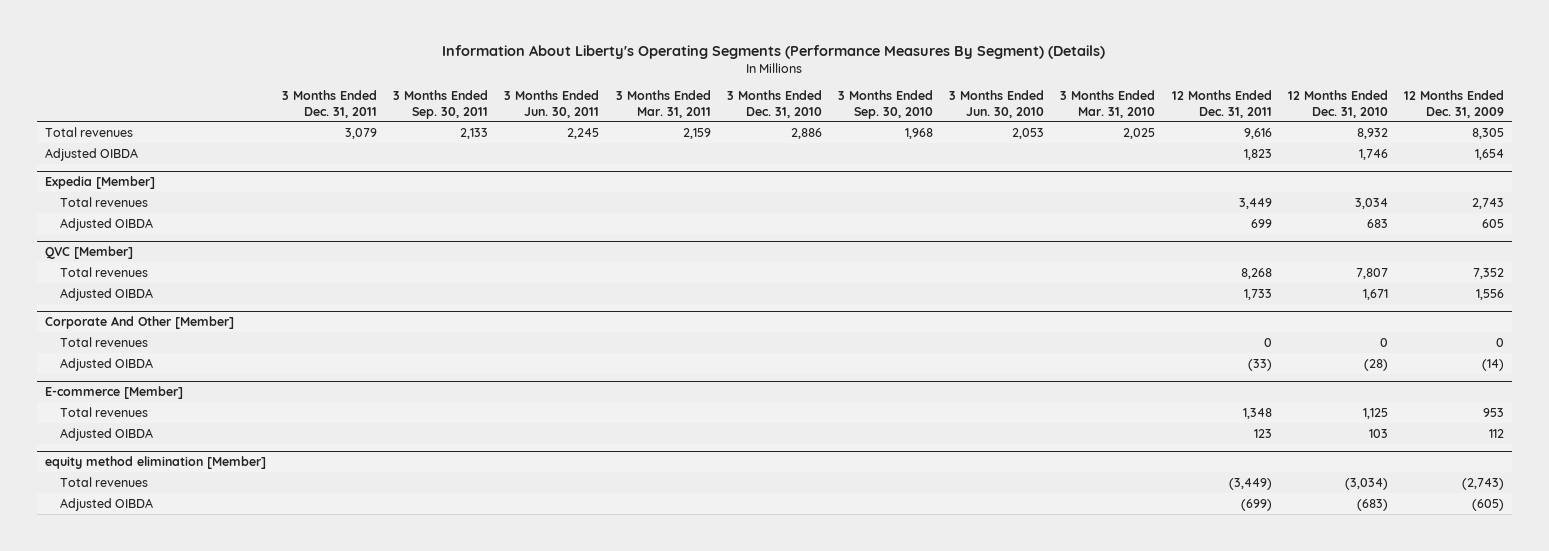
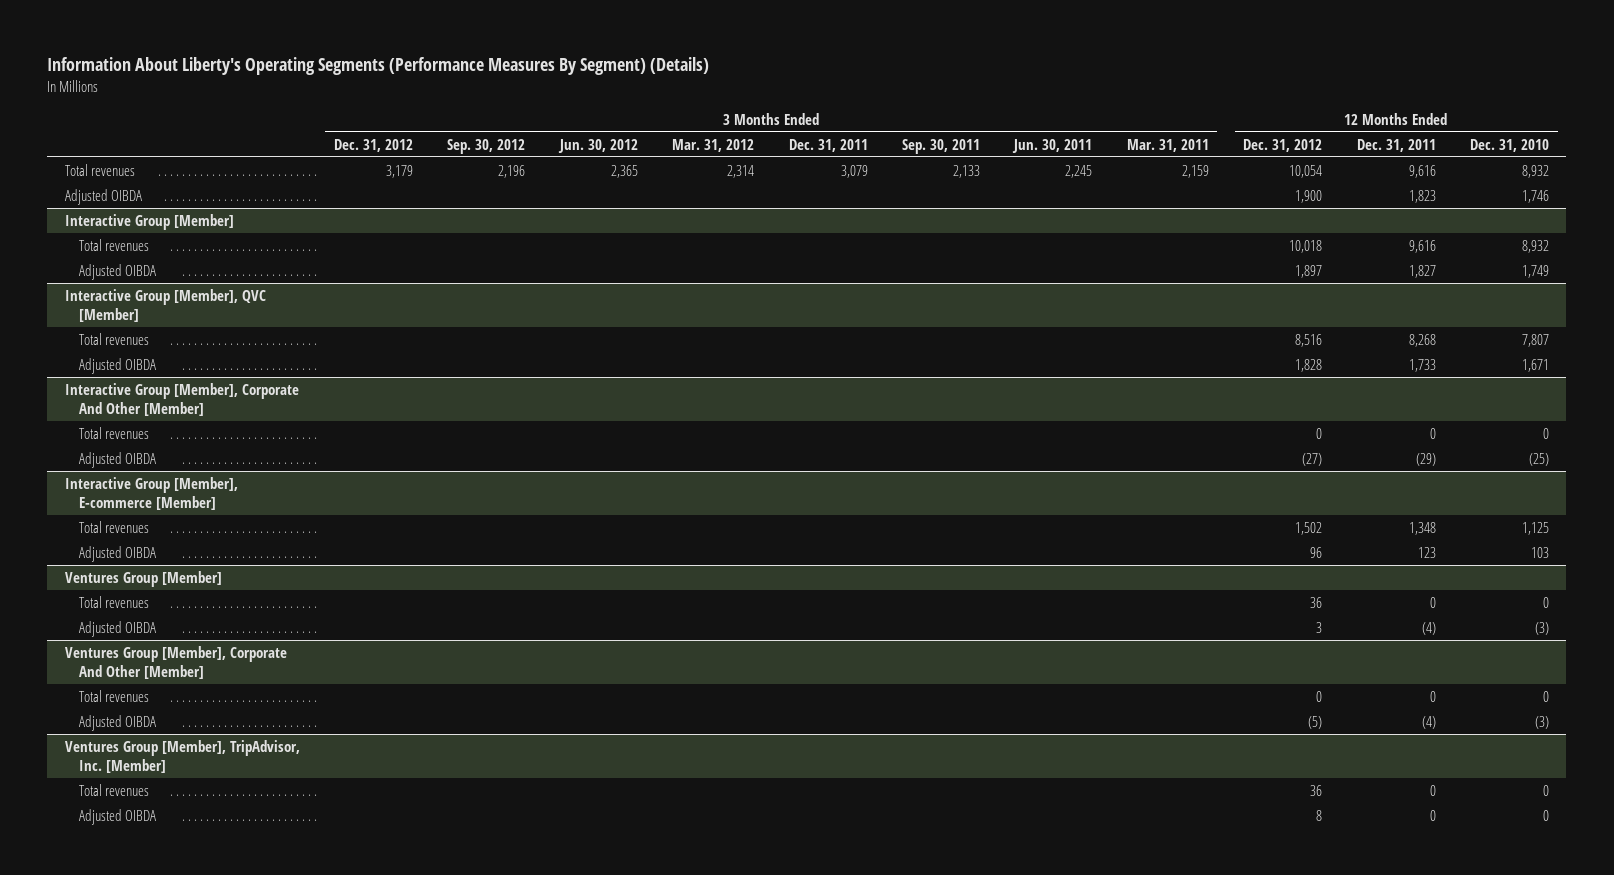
- | 3 Months Ended Dec. 31, 2011 | 3 Months Ended Sep. 30, 2011 | 3 Months Ended Jun. 30, 2011 | 3 Months Ended Mar. 31, 2011 | 3 Months Ended Dec. 31, 2010 | 3 Months Ended Sep. 30, 2010 | 3 Months Ended Jun. 30, 2010 | 3 Months Ended Mar. 31, 2010 | 12 Months Ended Dec. 31, 2011 | 12 Months Ended Dec. 31, 2010 | 12 Months Ended Dec. 31, 2009
+ | 3 Months Ended Dec. 31, 2012 | 3 Months Ended Sep. 30, 2012 | 3 Months Ended Jun. 30, 2012 | 3 Months Ended Mar. 31, 2012 | 3 Months Ended Dec. 31, 2011 | 3 Months Ended Sep. 30, 2011 | 3 Months Ended Jun. 30, 2011 | 3 Months Ended Mar. 31, 2011 | 12 Months Ended Dec. 31, 2012 | 12 Months Ended Dec. 31, 2011 | 12 Months Ended Dec. 31, 2010
- Expedia [Member]
- Total revenues | | | | | | | | | 3,449 | 3,034 | 2,743
- Adjusted OIBDA | | | | | | | | | 699 | 683 | 605
- QVC [Member]
+ Interactive Group [Member]
+ Total revenues | | | | | | | | | 10,018 | 9,616 | 8,932
+ Adjusted OIBDA | | | | | | | | | 1,897 | 1,827 | 1,749
+ Interactive Group [Member], QVC [Member]
- Corporate And Other [Member]
+ Interactive Group [Member], Corporate And Other [Member]
- Adjusted OIBDA | | | | | | | | | (33) | (28) | (14)
- E-commerce [Member]
+ Adjusted OIBDA | | | | | | | | | (27) | (29) | (25)
+ Interactive Group [Member], E-commerce [Member]
- equity method elimination [Member]
- Total revenues | | | | | | | | | (3,449) | (3,034) | (2,743)
- Adjusted OIBDA | | | | | | | | | (699) | (683) | (605)
+ Ventures Group [Member]
+ Total revenues | | | | | | | | | 36 | 0 | 0
+ Adjusted OIBDA | | | | | | | | | 3 | (4) | (3)
+ Ventures Group [Member], Corporate And Other [Member]
+ Total revenues | | | | | | | | | 0 | 0 | 0
+ Adjusted OIBDA | | | | | | | | | (5) | (4) | (3)
+ Ventures Group [Member], TripAdvisor, Inc. [Member]
+ Total revenues | | | | | | | | | 36 | 0 | 0
+ Adjusted OIBDA | | | | | | | | | 8 | 0 | 0

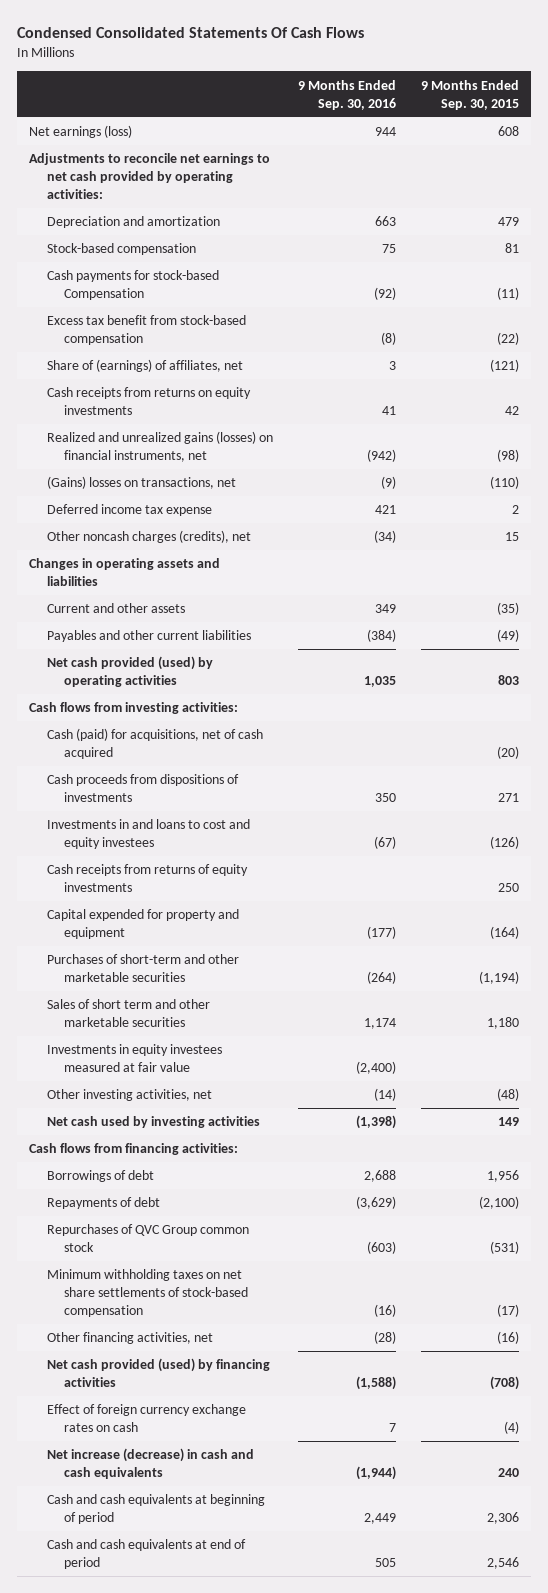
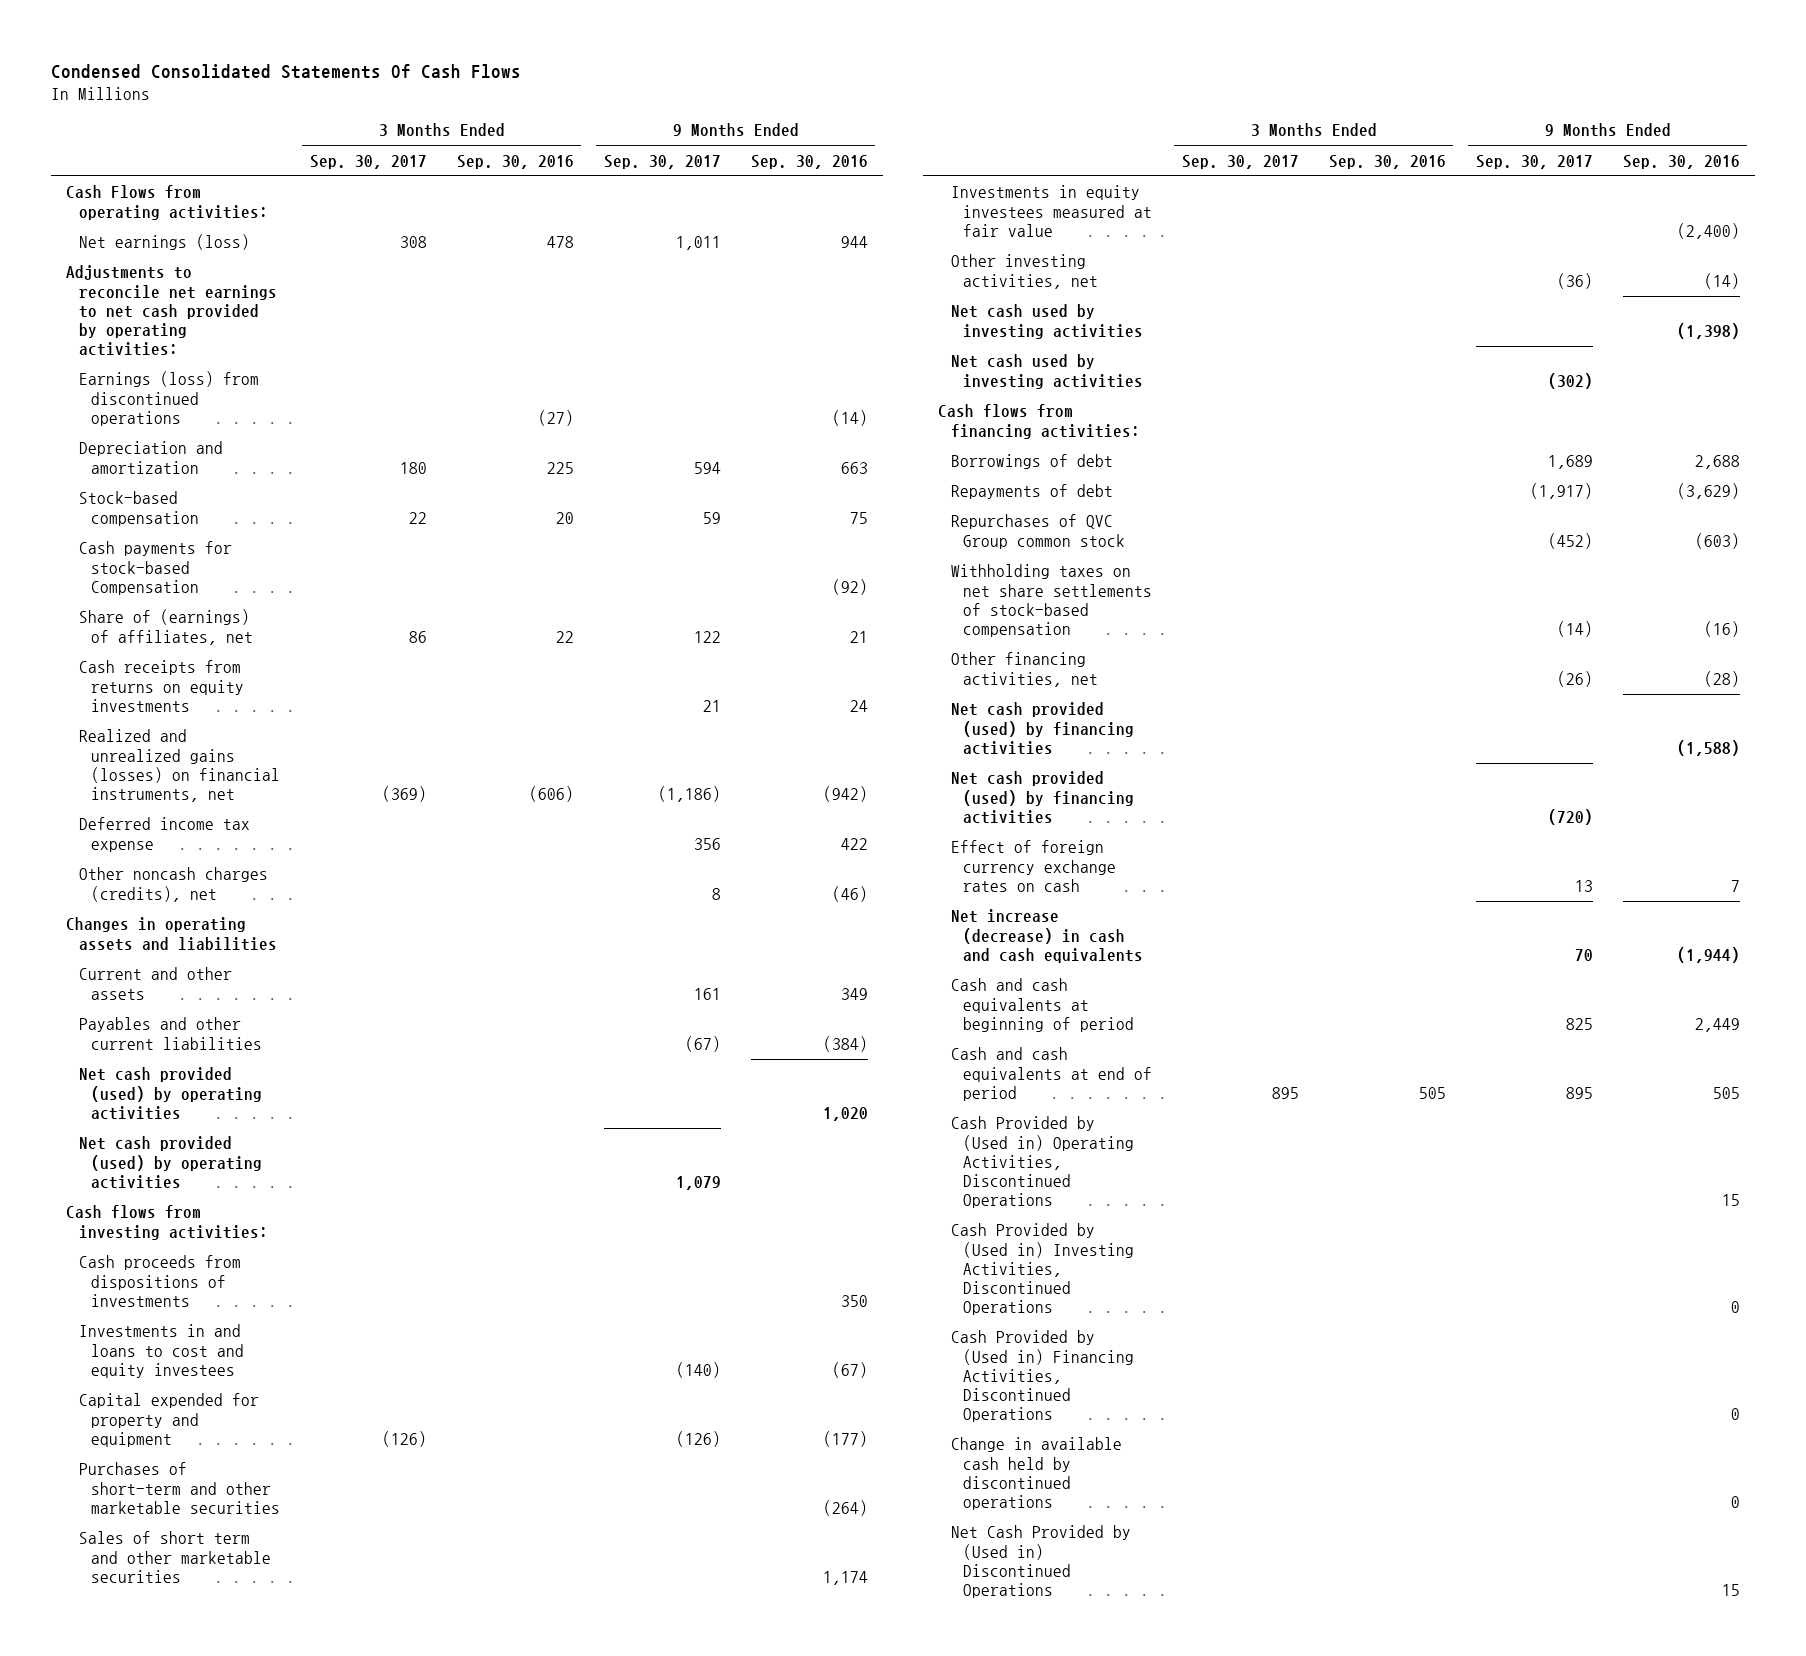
- | 9 Months Ended Sep. 30, 2016 | 9 Months Ended Sep. 30, 2015
+ | 3 Months Ended Sep. 30, 2017 | 3 Months Ended Sep. 30, 2016 | 9 Months Ended Sep. 30, 2017 | 9 Months Ended Sep. 30, 2016
+ Cash Flows from operating activities:
+ Earnings (loss) from discontinued operations | | (27) | | (14)
- Excess tax benefit from stock-based compensation | (8) | (22)
- Share of (earnings) of affiliates, net | 3 | (121)
- Cash receipts from returns on equity investments | 41 | 42
+ Share of (earnings) of affiliates, net | 86 | 22 | 122 | 21
+ Cash receipts from returns on equity investments | | | 21 | 24
- (Gains) losses on transactions, net | (9) | (110)
- Deferred income tax expense | 421 | 2
- Other noncash charges (credits), net | (34) | 15
+ Deferred income tax expense | | | 356 | 422
+ Other noncash charges (credits), net | | | 8 | (46)
- Net cash provided (used) by operating activities | 1,035 | 803
+ Net cash provided (used) by operating activities | | | | 1,020
+ Net cash provided (used) by operating activities | | | 1,079 |
- Cash (paid) for acquisitions, net of cash acquired | | (20)
- Cash receipts from returns of equity investments | | 250
+ Net cash used by investing activities | | | (302) |
- Minimum withholding taxes on net share settlements of stock-based compensation | (16) | (17)
+ Withholding taxes on net share settlements of stock-based compensation | | | (14) | (16)
+ Net cash provided (used) by financing activities | | | (720) |
+ Cash Provided by (Used in) Operating Activities, Discontinued Operations | | | | 15
+ Cash Provided by (Used in) Investing Activities, Discontinued Operations | | | | 0
+ Cash Provided by (Used in) Financing Activities, Discontinued Operations | | | | 0
+ Change in available cash held by discontinued operations | | | | 0
+ Net Cash Provided by (Used in) Discontinued Operations | | | | 15

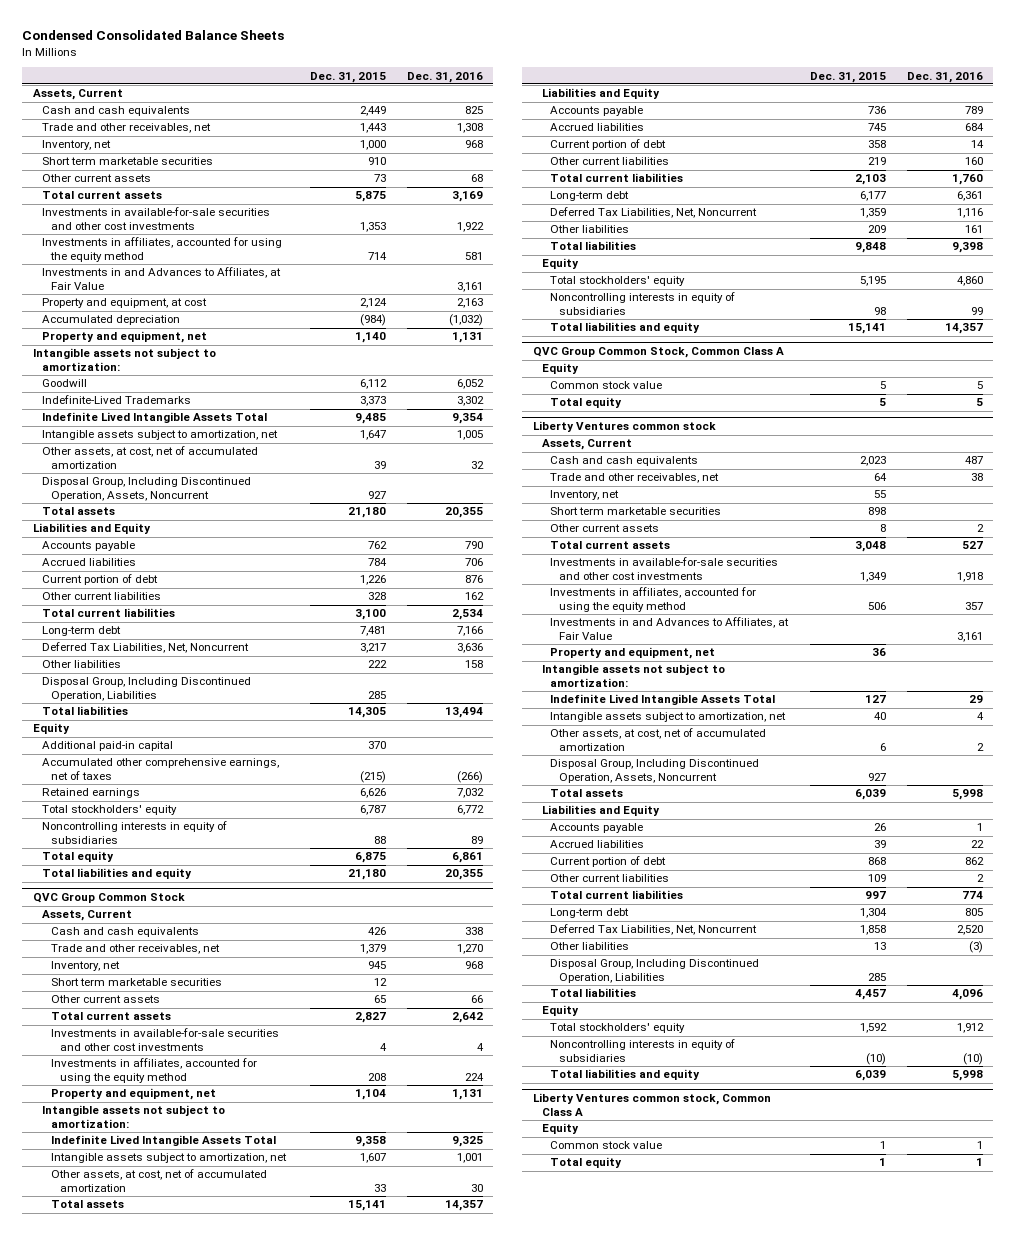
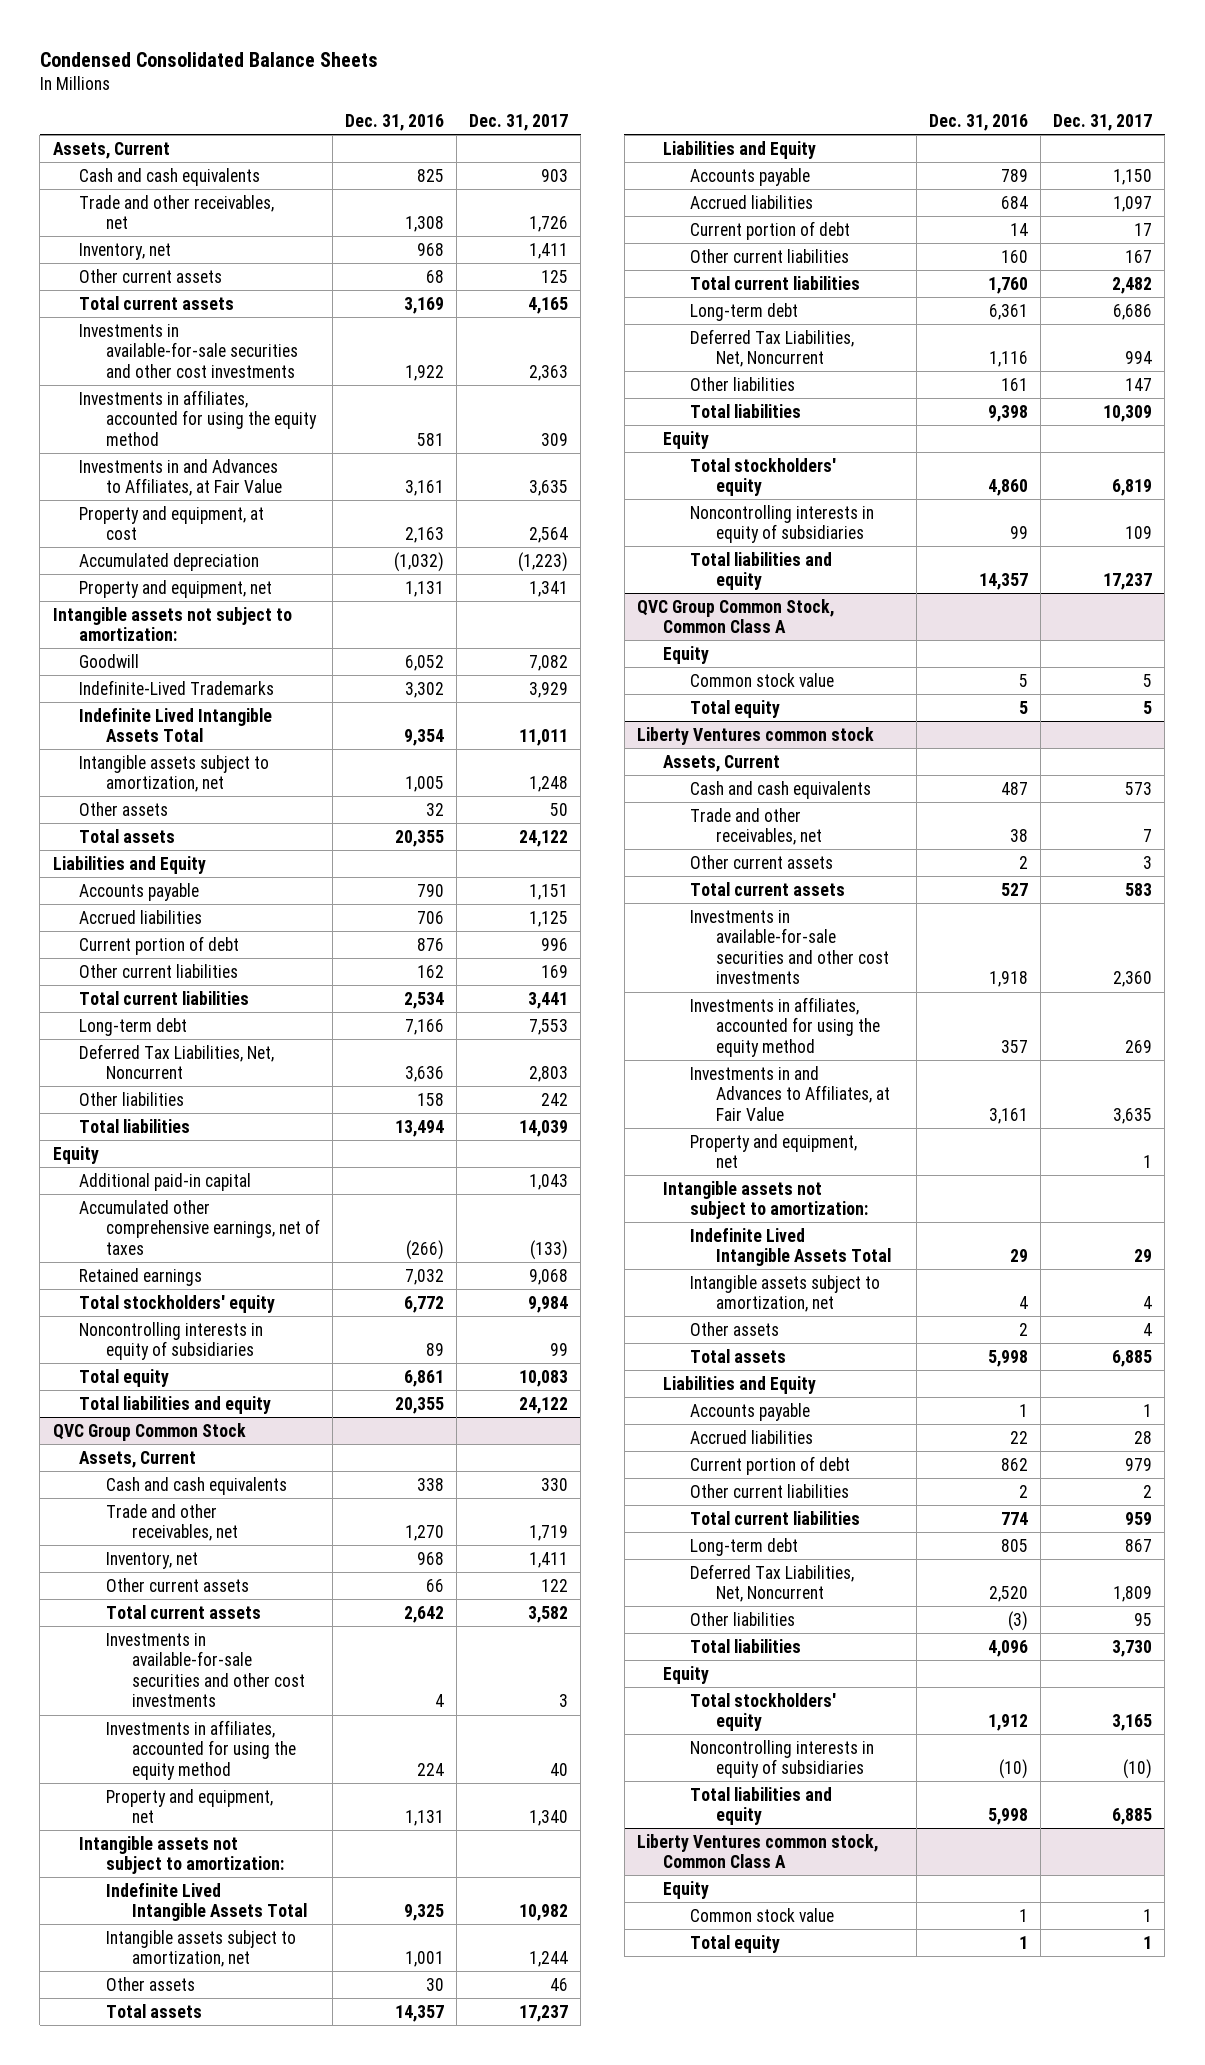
- | Dec. 31, 2015 | Dec. 31, 2016
+ | Dec. 31, 2016 | Dec. 31, 2017
- Short term marketable securities | 910 |
- Other assets, at cost, net of accumulated amortization | 39 | 32
- Disposal Group, Including Discontinued Operation, Assets, Noncurrent | 927 |
+ Other assets | 32 | 50
- Disposal Group, Including Discontinued Operation, Liabilities | 285 |
@ QVC Group Common Stock
- Short term marketable securities | 12 |
- Other assets, at cost, net of accumulated amortization | 33 | 30
+ Other assets | 30 | 46
@ Liberty Ventures common stock
- Inventory, net | 55 |
- Short term marketable securities | 898 |
- Other assets, at cost, net of accumulated amortization | 6 | 2
- Disposal Group, Including Discontinued Operation, Assets, Noncurrent | 927 |
+ Other assets | 2 | 4
- Disposal Group, Including Discontinued Operation, Liabilities | 285 |

